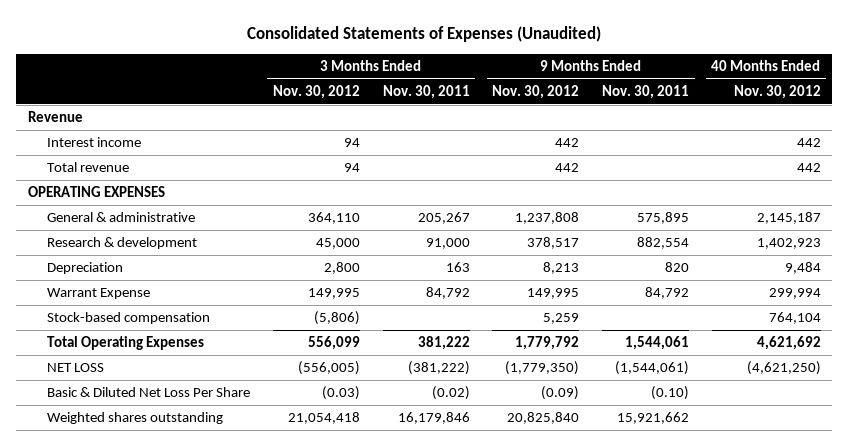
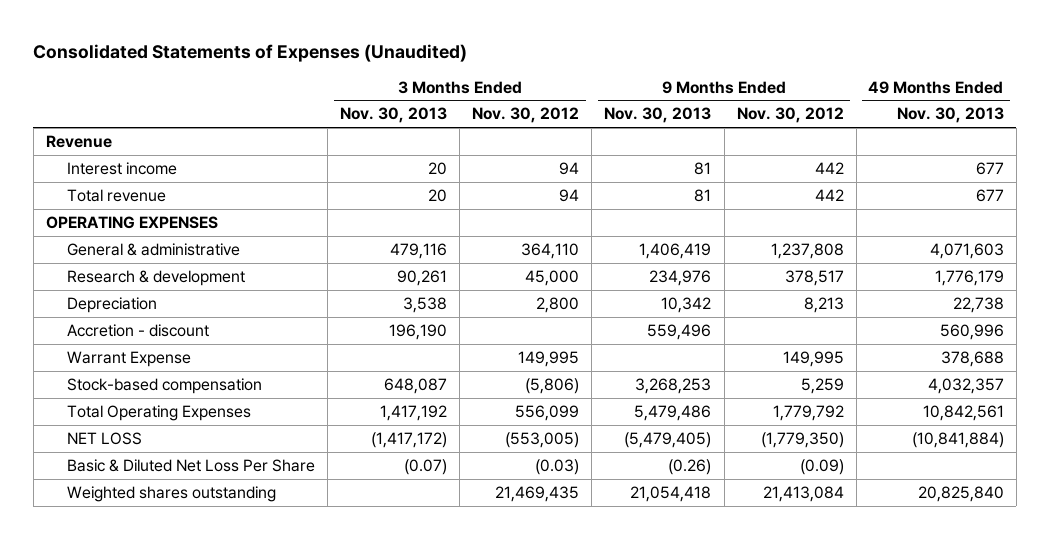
- | 3 Months Ended Nov. 30, 2012 | 3 Months Ended Nov. 30, 2011 | 9 Months Ended Nov. 30, 2012 | 9 Months Ended Nov. 30, 2011 | 40 Months Ended Nov. 30, 2012
+ | 3 Months Ended Nov. 30, 2013 | 3 Months Ended Nov. 30, 2012 | 9 Months Ended Nov. 30, 2013 | 9 Months Ended Nov. 30, 2012 | 49 Months Ended Nov. 30, 2013
+ Accretion - discount | 196,190 | | 559,496 | | 560,996
- NET LOSS | (556,005) | (381,222) | (1,779,350) | (1,544,061) | (4,621,250)
+ NET LOSS | (1,417,172) | (553,005) | (5,479,405) | (1,779,350) | (10,841,884)
- Weighted shares outstanding | 21,054,418 | 16,179,846 | 20,825,840 | 15,921,662 |
+ Weighted shares outstanding | | 21,469,435 | 21,054,418 | 21,413,084 | 20,825,840

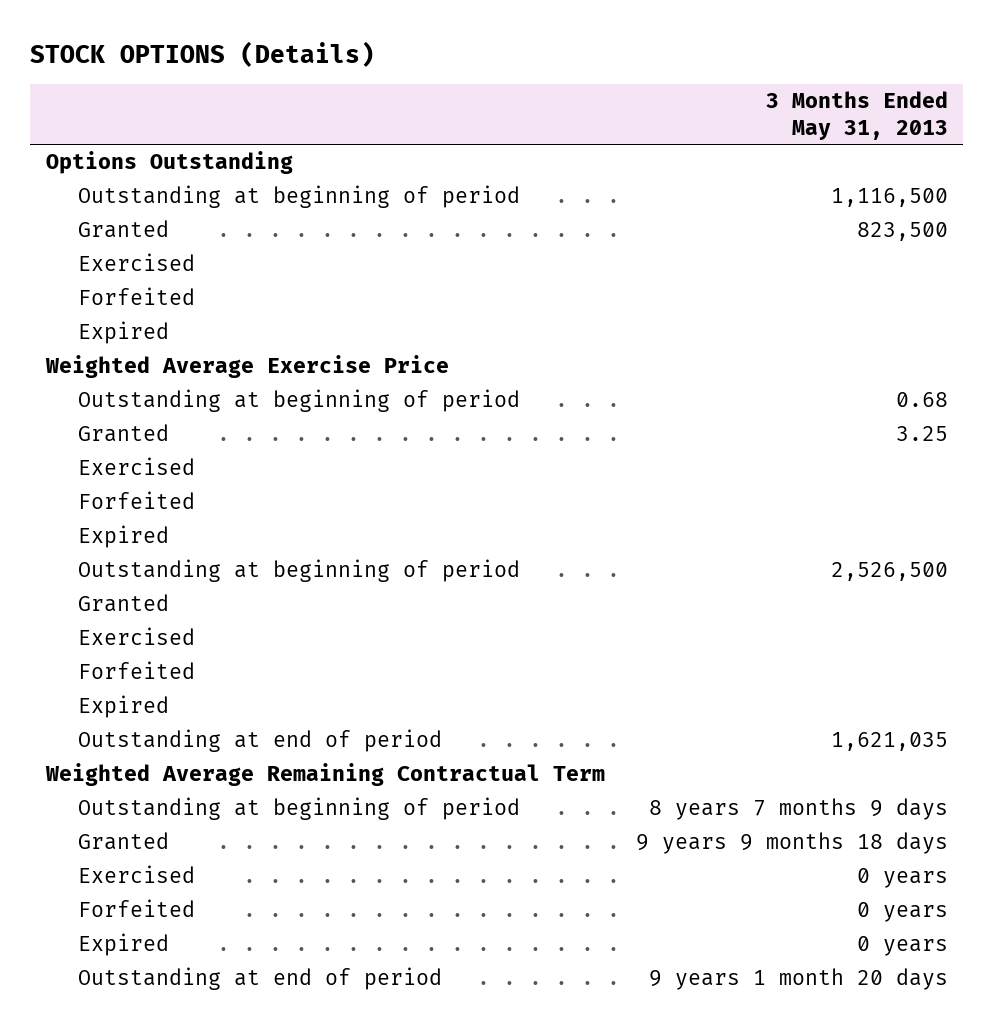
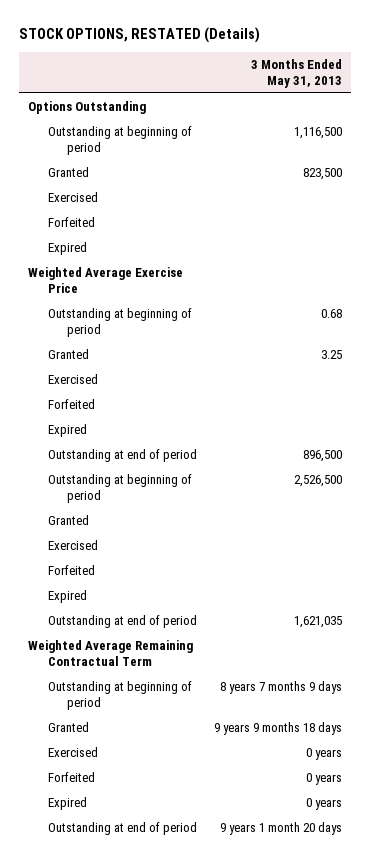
- STOCK OPTIONS (Details)
+ STOCK OPTIONS, RESTATED (Details)
+ Outstanding at end of period | 896,500

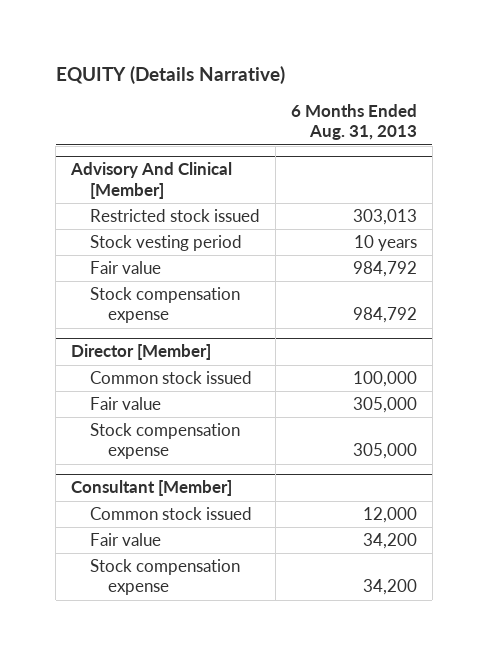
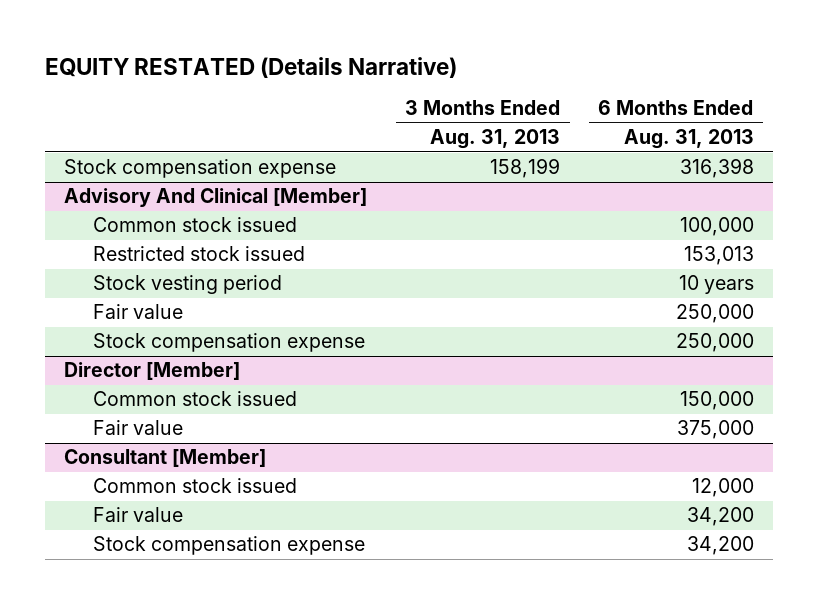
- EQUITY (Details Narrative)
+ EQUITY RESTATED (Details Narrative)
- | 6 Months Ended Aug. 31, 2013
+ | 3 Months Ended Aug. 31, 2013 | 6 Months Ended Aug. 31, 2013
+ Stock compensation expense | 158,199 | 316,398
@ Advisory And Clinical [Member]
- Restricted stock issued | 303,013
+ Common stock issued | | 100,000
+ Restricted stock issued | | 153,013
- Fair value | 984,792
- Stock compensation expense | 984,792
+ Fair value | | 250,000
+ Stock compensation expense | | 250,000
@ Director [Member]
- Common stock issued | 100,000
- Fair value | 305,000
- Stock compensation expense | 305,000
+ Common stock issued | | 150,000
+ Fair value | | 375,000

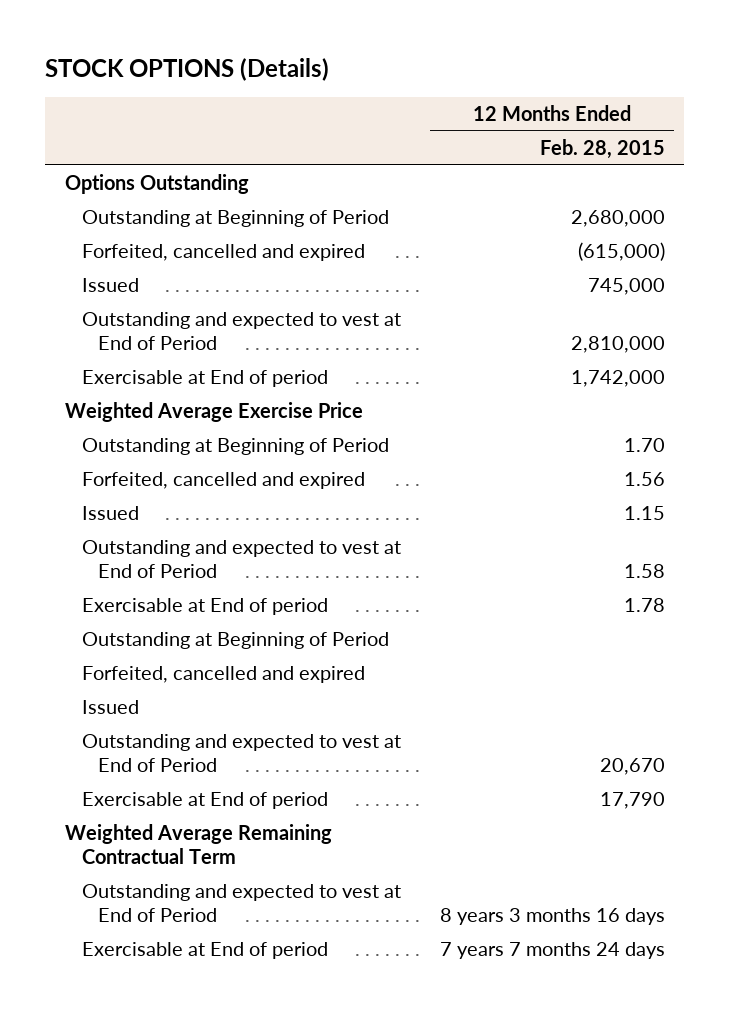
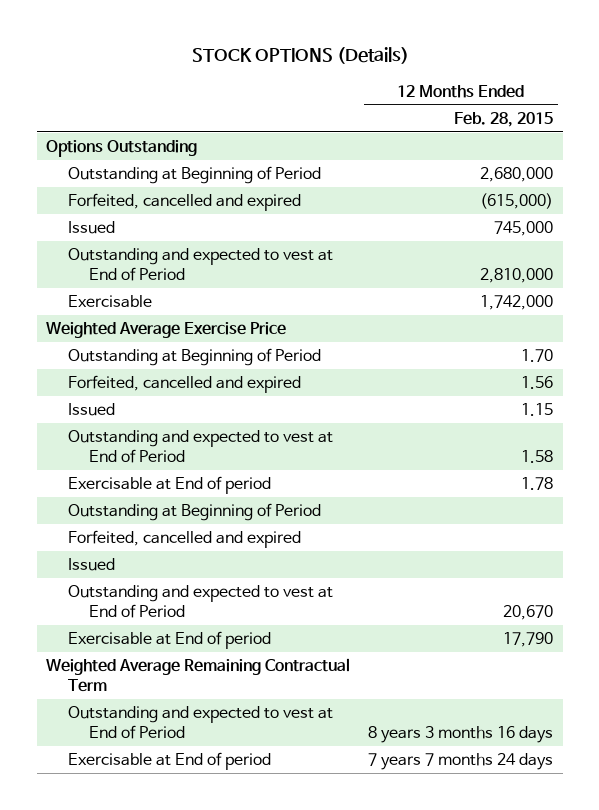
- Exercisable at End of period | 1,742,000
+ Exercisable | 1,742,000

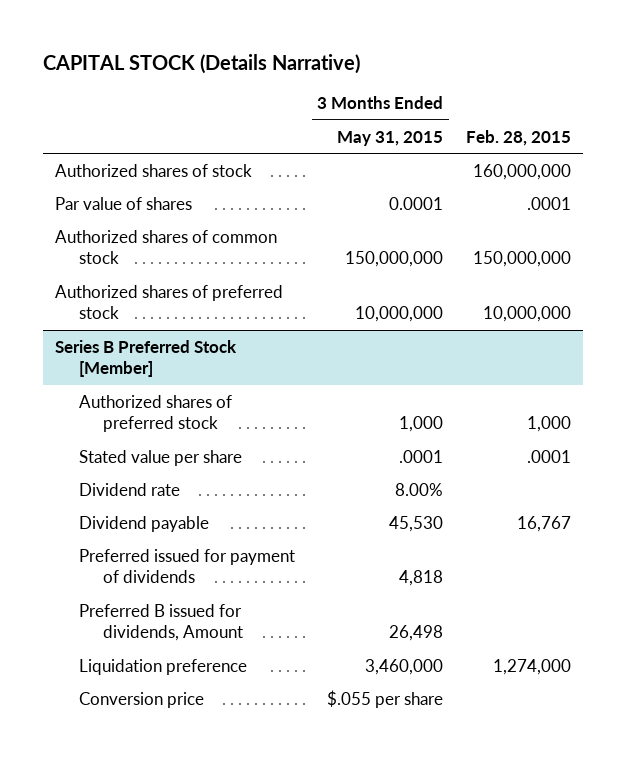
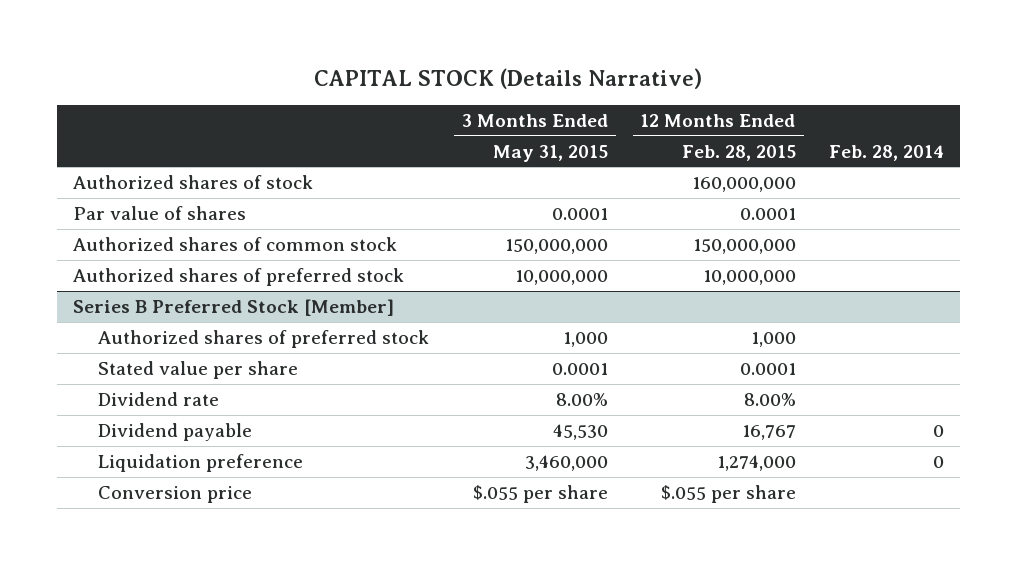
- | 3 Months Ended May 31, 2015 | Feb. 28, 2015
+ | 3 Months Ended May 31, 2015 | 12 Months Ended Feb. 28, 2015 | Feb. 28, 2014
@ Series B Preferred Stock [Member]
- Stated value per share | .0001 | .0001
+ Stated value per share | 0.0001 | 0.0001 |
- Preferred issued for payment of dividends | 4,818 |
- Preferred B issued for dividends, Amount | 26,498 |

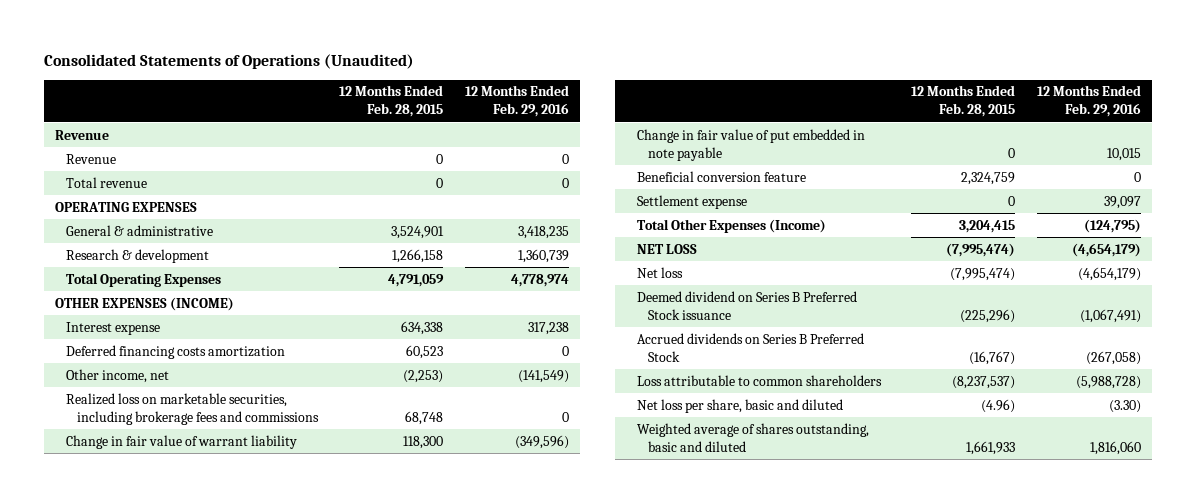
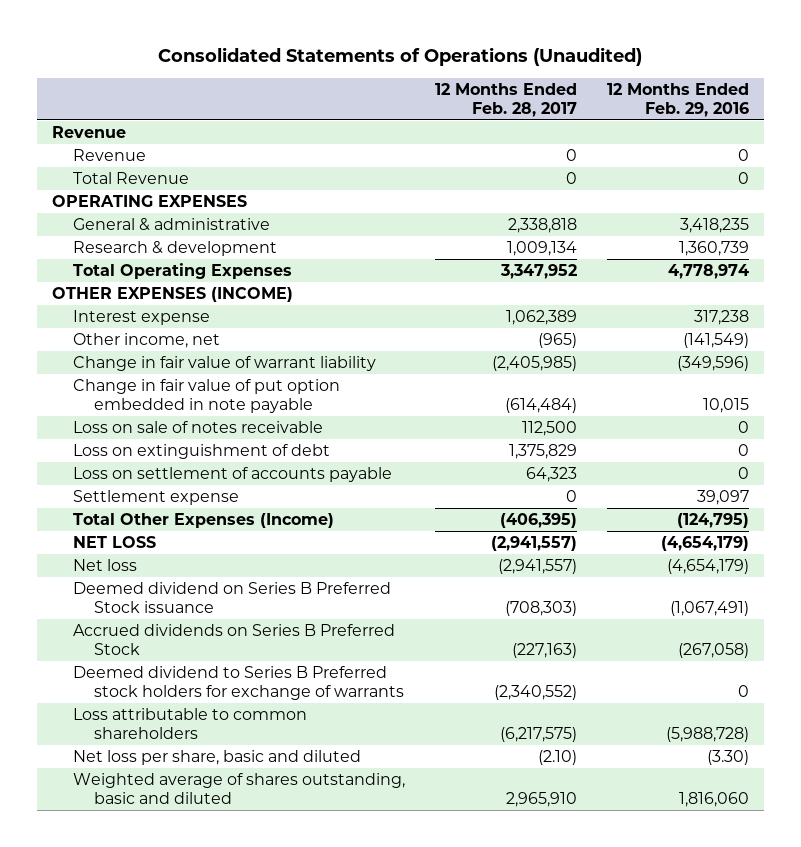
- | 12 Months Ended Feb. 28, 2015 | 12 Months Ended Feb. 29, 2016
+ | 12 Months Ended Feb. 28, 2017 | 12 Months Ended Feb. 29, 2016
- Total revenue | 0 | 0
+ Total Revenue | 0 | 0
- Deferred financing costs amortization | 60,523 | 0
- Realized loss on marketable securities, including brokerage fees and commissions | 68,748 | 0
- Change in fair value of put embedded in note payable | 0 | 10,015
- Beneficial conversion feature | 2,324,759 | 0
+ Change in fair value of put option embedded in note payable | (614,484) | 10,015
+ Loss on sale of notes receivable | 112,500 | 0
+ Loss on extinguishment of debt | 1,375,829 | 0
+ Loss on settlement of accounts payable | 64,323 | 0
+ Deemed dividend to Series B Preferred stock holders for exchange of warrants | (2,340,552) | 0

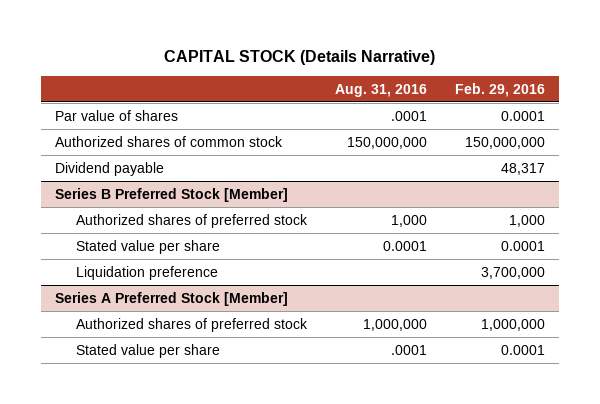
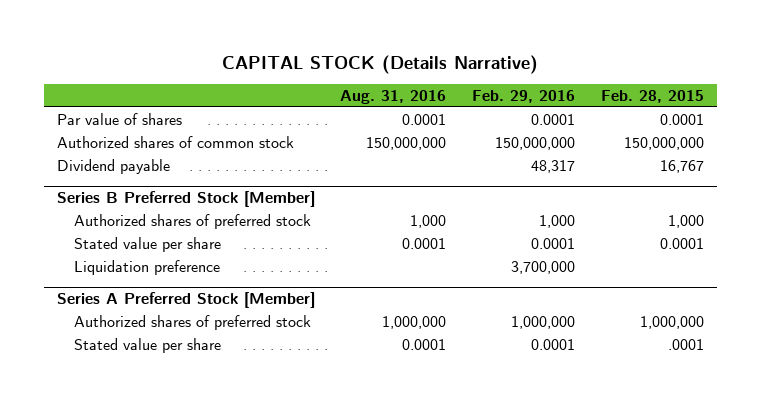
- | Aug. 31, 2016 | Feb. 29, 2016
+ | Aug. 31, 2016 | Feb. 29, 2016 | Feb. 28, 2015
- Par value of shares | .0001 | 0.0001
+ Par value of shares | 0.0001 | 0.0001 | 0.0001
@ Series A Preferred Stock [Member]
- Stated value per share | .0001 | 0.0001
+ Stated value per share | 0.0001 | 0.0001 | .0001

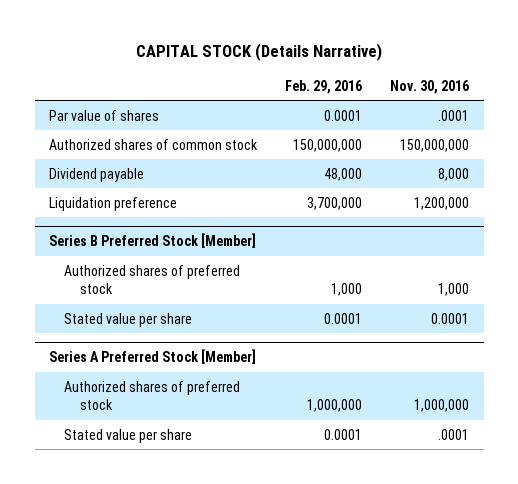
- | Aug. 31, 2016 | Feb. 29, 2016 | Feb. 28, 2015
+ | Feb. 29, 2016 | Nov. 30, 2016
- Dividend payable | | 48,317 | 16,767
+ Dividend payable | 48,000 | 8,000
+ Liquidation preference | 3,700,000 | 1,200,000
@ Series B Preferred Stock [Member]
- Liquidation preference | | 3,700,000 |

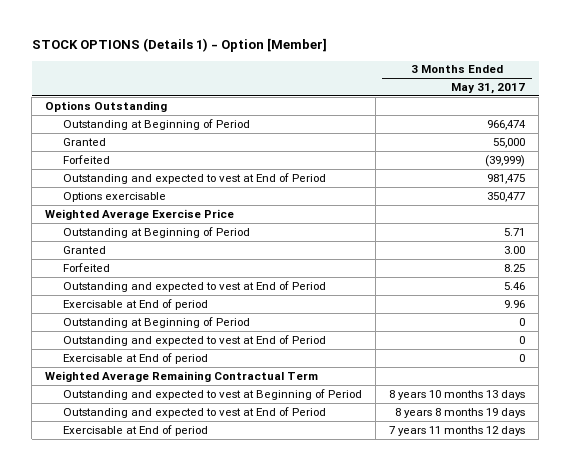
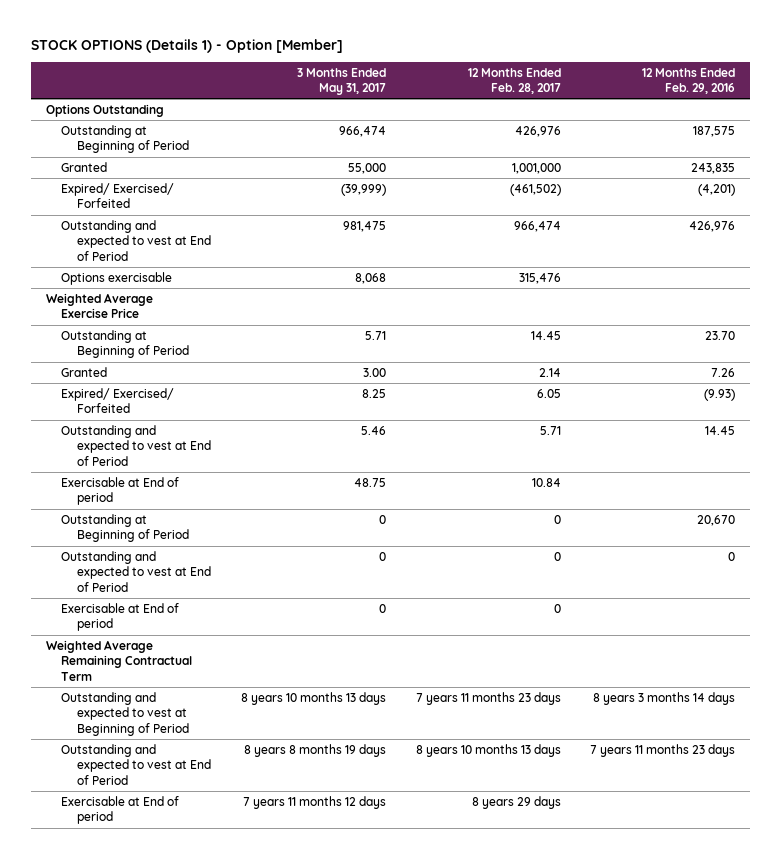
- | 3 Months Ended May 31, 2017
+ | 3 Months Ended May 31, 2017 | 12 Months Ended Feb. 28, 2017 | 12 Months Ended Feb. 29, 2016
- Forfeited | (39,999)
+ Expired/ Exercised/ Forfeited | (39,999) | (461,502) | (4,201)
- Options exercisable | 350,477
+ Options exercisable | 8,068 | 315,476 |
- Forfeited | 8.25
+ Expired/ Exercised/ Forfeited | 8.25 | 6.05 | (9.93)
- Exercisable at End of period | 9.96
+ Exercisable at End of period | 48.75 | 10.84 |

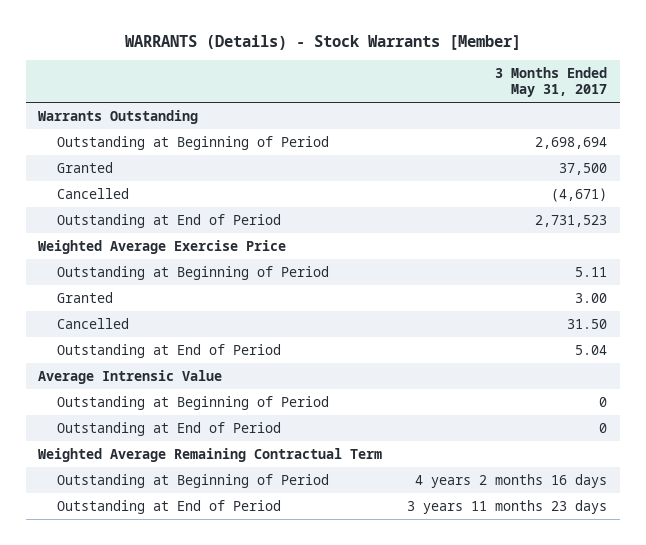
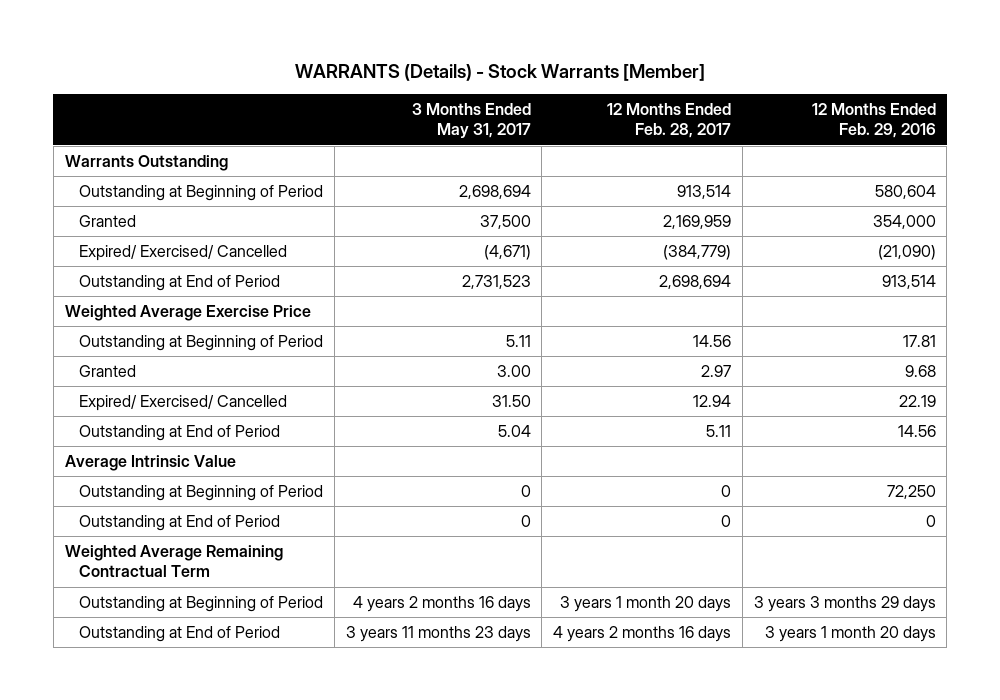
- | 3 Months Ended May 31, 2017
+ | 3 Months Ended May 31, 2017 | 12 Months Ended Feb. 28, 2017 | 12 Months Ended Feb. 29, 2016
- Cancelled | (4,671)
+ Expired/ Exercised/ Cancelled | (4,671) | (384,779) | (21,090)
- Cancelled | 31.50
+ Expired/ Exercised/ Cancelled | 31.50 | 12.94 | 22.19
- Average Intrensic Value
+ Average Intrinsic Value

